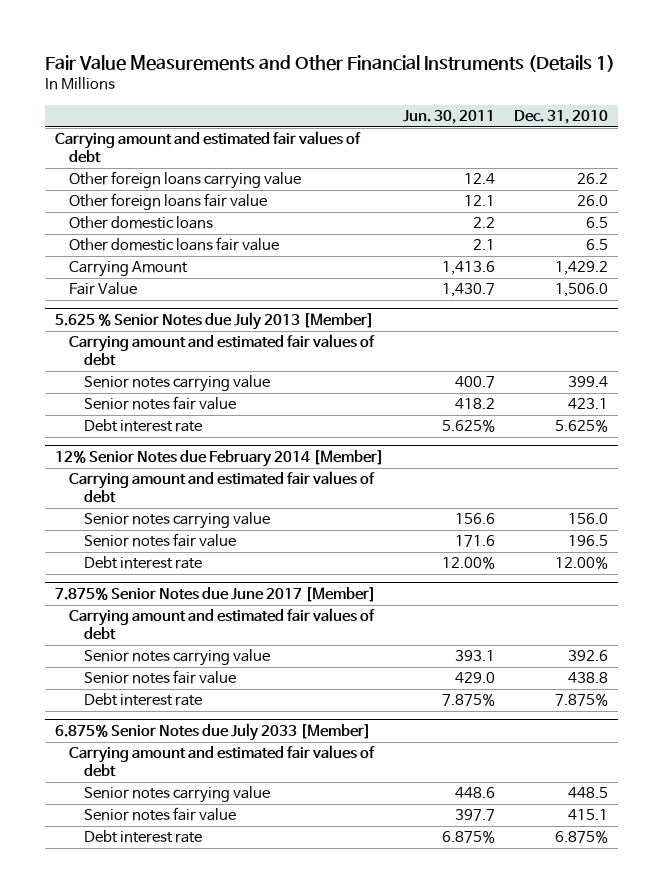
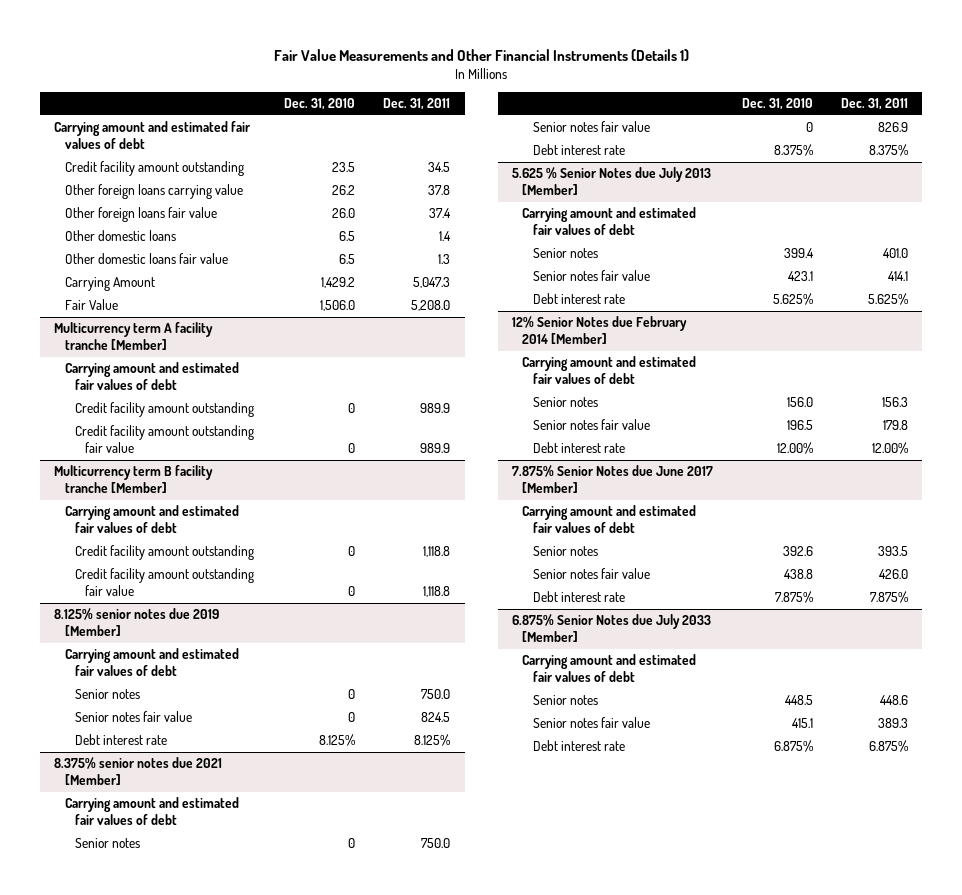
- | Jun. 30, 2011 | Dec. 31, 2010
+ | Dec. 31, 2010 | Dec. 31, 2011
+ Credit facility amount outstanding | 23.5 | 34.5
+ Multicurrency term A facility tranche [Member]
+ Carrying amount and estimated fair values of debt
+ Credit facility amount outstanding | 0 | 989.9
+ Credit facility amount outstanding fair value | 0 | 989.9
+ Multicurrency term B facility tranche [Member]
+ Carrying amount and estimated fair values of debt
+ Credit facility amount outstanding | 0 | 1,118.8
+ Credit facility amount outstanding fair value | 0 | 1,118.8
+ 8.125% senior notes due 2019 [Member]
+ Carrying amount and estimated fair values of debt
+ Senior notes | 0 | 750.0
+ Senior notes fair value | 0 | 824.5
+ Debt interest rate | 8.125% | 8.125%
+ 8.375% senior notes due 2021 [Member]
+ Carrying amount and estimated fair values of debt
+ Senior notes | 0 | 750.0
+ Senior notes fair value | 0 | 826.9
+ Debt interest rate | 8.375% | 8.375%
@ 5.625 % Senior Notes due July 2013 [Member]
- Senior notes carrying value | 400.7 | 399.4
+ Senior notes | 399.4 | 401.0
@ 12% Senior Notes due February 2014 [Member]
- Senior notes carrying value | 156.6 | 156.0
+ Senior notes | 156.0 | 156.3
@ 7.875% Senior Notes due June 2017 [Member]
- Senior notes carrying value | 393.1 | 392.6
+ Senior notes | 392.6 | 393.5
@ 6.875% Senior Notes due July 2033 [Member]
- Senior notes carrying value | 448.6 | 448.5
+ Senior notes | 448.5 | 448.6

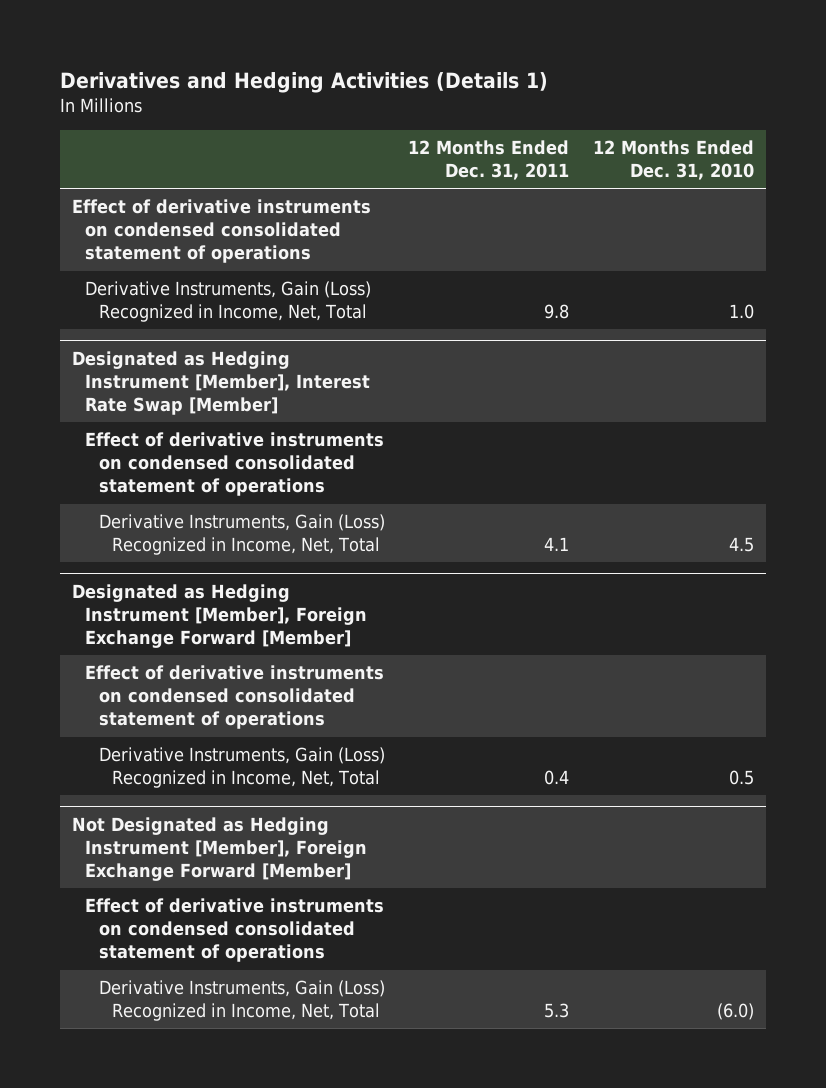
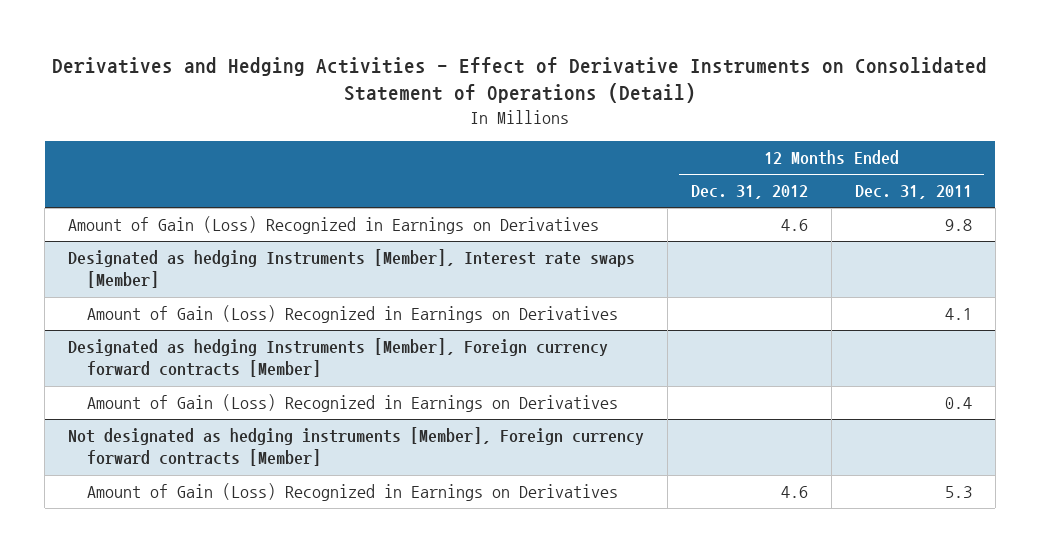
- Derivatives and Hedging Activities (Details 1)
+ Derivatives and Hedging Activities - Effect of Derivative Instruments on Consolidated Statement of Operations (Detail)
- | 12 Months Ended Dec. 31, 2011 | 12 Months Ended Dec. 31, 2010
+ | 12 Months Ended Dec. 31, 2012 | 12 Months Ended Dec. 31, 2011
- Effect of derivative instruments on condensed consolidated statement of operations
- Derivative Instruments, Gain (Loss) Recognized in Income, Net, Total | 9.8 | 1.0
- Designated as Hedging Instrument [Member], Interest Rate Swap [Member]
- Effect of derivative instruments on condensed consolidated statement of operations
- Derivative Instruments, Gain (Loss) Recognized in Income, Net, Total | 4.1 | 4.5
- Designated as Hedging Instrument [Member], Foreign Exchange Forward [Member]
- Effect of derivative instruments on condensed consolidated statement of operations
- Derivative Instruments, Gain (Loss) Recognized in Income, Net, Total | 0.4 | 0.5
- Not Designated as Hedging Instrument [Member], Foreign Exchange Forward [Member]
- Effect of derivative instruments on condensed consolidated statement of operations
- Derivative Instruments, Gain (Loss) Recognized in Income, Net, Total | 5.3 | (6.0)
+ Amount of Gain (Loss) Recognized in Earnings on Derivatives | 4.6 | 9.8
+ Designated as hedging Instruments [Member], Interest rate swaps [Member]
+ Amount of Gain (Loss) Recognized in Earnings on Derivatives | | 4.1
+ Designated as hedging Instruments [Member], Foreign currency forward contracts [Member]
+ Amount of Gain (Loss) Recognized in Earnings on Derivatives | | 0.4
+ Not designated as hedging instruments [Member], Foreign currency forward contracts [Member]
+ Amount of Gain (Loss) Recognized in Earnings on Derivatives | 4.6 | 5.3

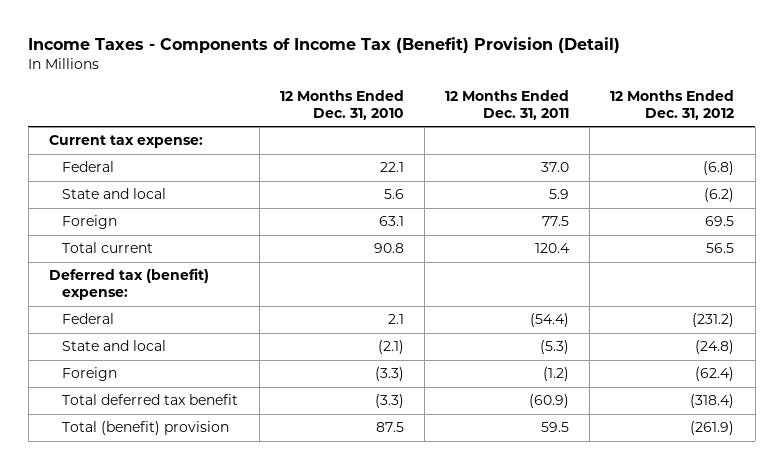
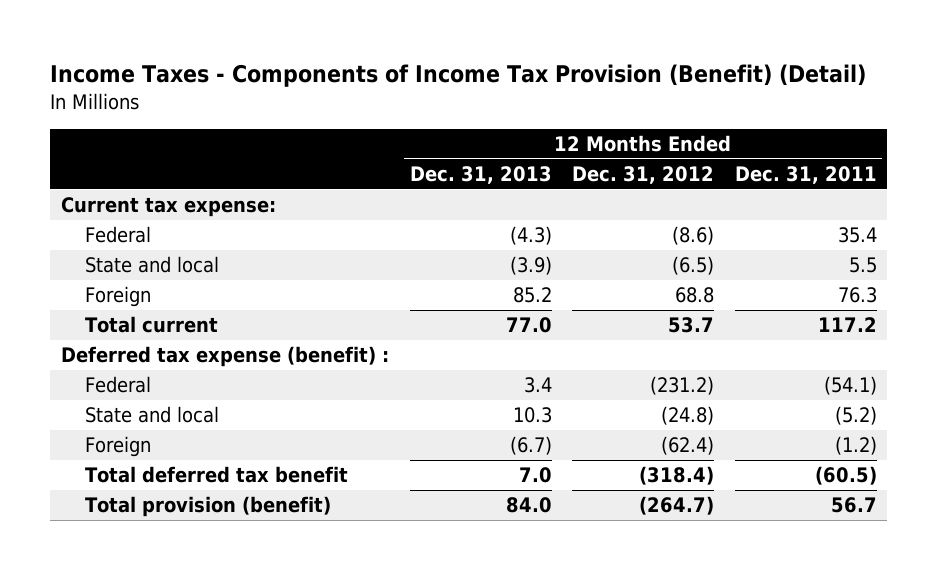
- Income Taxes - Components of Income Tax (Benefit) Provision (Detail)
+ Income Taxes - Components of Income Tax Provision (Benefit) (Detail)
- | 12 Months Ended Dec. 31, 2010 | 12 Months Ended Dec. 31, 2011 | 12 Months Ended Dec. 31, 2012
+ | 12 Months Ended Dec. 31, 2013 | 12 Months Ended Dec. 31, 2012 | 12 Months Ended Dec. 31, 2011
- Federal | 22.1 | 37.0 | (6.8)
- State and local | 5.6 | 5.9 | (6.2)
- Foreign | 63.1 | 77.5 | 69.5
- Total current | 90.8 | 120.4 | 56.5
- Deferred tax (benefit) expense:
- Federal | 2.1 | (54.4) | (231.2)
- State and local | (2.1) | (5.3) | (24.8)
+ Federal | (4.3) | (8.6) | 35.4
+ State and local | (3.9) | (6.5) | 5.5
+ Foreign | 85.2 | 68.8 | 76.3
+ Total current | 77.0 | 53.7 | 117.2
+ Deferred tax expense (benefit) :
+ Federal | 3.4 | (231.2) | (54.1)
+ State and local | 10.3 | (24.8) | (5.2)
- Total deferred tax benefit | (3.3) | (60.9) | (318.4)
- Total (benefit) provision | 87.5 | 59.5 | (261.9)
+ Total deferred tax benefit | 7.0 | (318.4) | (60.5)
+ Total provision (benefit) | 84.0 | (264.7) | 56.7

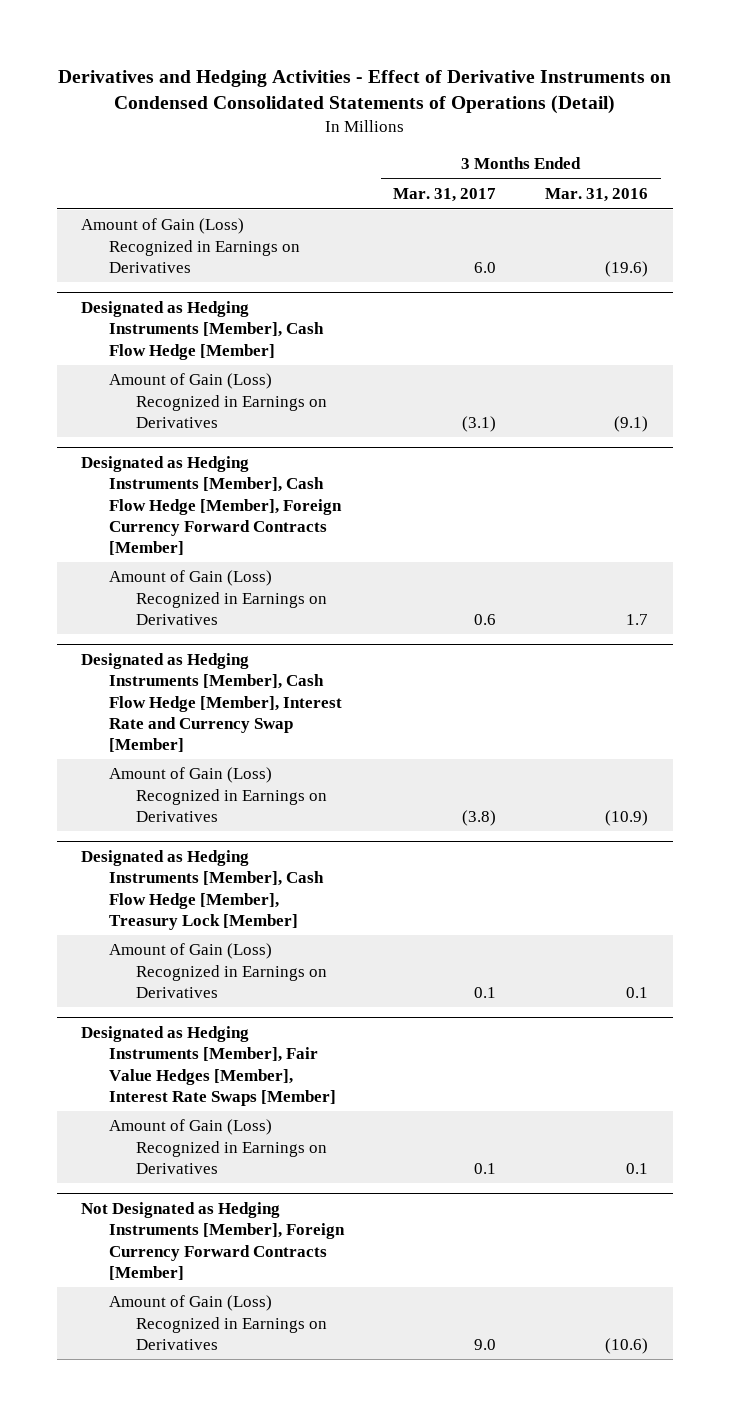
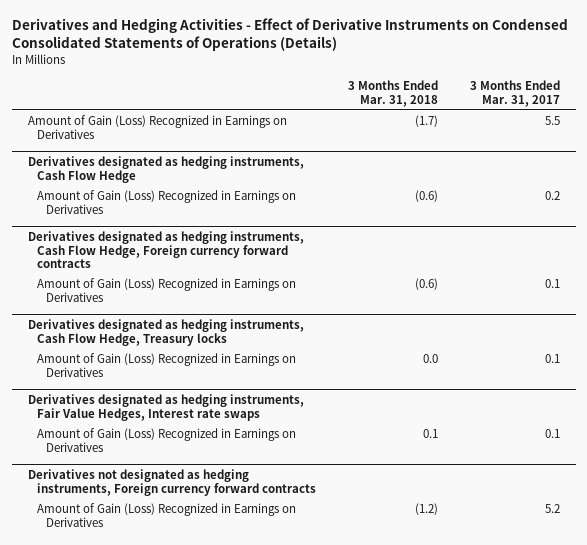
- Derivatives and Hedging Activities - Effect of Derivative Instruments on Condensed Consolidated Statements of Operations (Detail)
+ Derivatives and Hedging Activities - Effect of Derivative Instruments on Condensed Consolidated Statements of Operations (Details)
- | 3 Months Ended Mar. 31, 2017 | 3 Months Ended Mar. 31, 2016
+ | 3 Months Ended Mar. 31, 2018 | 3 Months Ended Mar. 31, 2017
- Amount of Gain (Loss) Recognized in Earnings on Derivatives | 6.0 | (19.6)
- Designated as Hedging Instruments [Member], Cash Flow Hedge [Member]
- Amount of Gain (Loss) Recognized in Earnings on Derivatives | (3.1) | (9.1)
- Designated as Hedging Instruments [Member], Cash Flow Hedge [Member], Foreign Currency Forward Contracts [Member]
- Amount of Gain (Loss) Recognized in Earnings on Derivatives | 0.6 | 1.7
- Designated as Hedging Instruments [Member], Cash Flow Hedge [Member], Interest Rate and Currency Swap [Member]
- Amount of Gain (Loss) Recognized in Earnings on Derivatives | (3.8) | (10.9)
- Designated as Hedging Instruments [Member], Cash Flow Hedge [Member], Treasury Lock [Member]
+ Amount of Gain (Loss) Recognized in Earnings on Derivatives | (1.7) | 5.5
+ Derivatives designated as hedging instruments, Cash Flow Hedge
+ Amount of Gain (Loss) Recognized in Earnings on Derivatives | (0.6) | 0.2
+ Derivatives designated as hedging instruments, Cash Flow Hedge, Foreign currency forward contracts
- Designated as Hedging Instruments [Member], Fair Value Hedges [Member], Interest Rate Swaps [Member]
+ Derivatives designated as hedging instruments, Cash Flow Hedge, Treasury locks
- Not Designated as Hedging Instruments [Member], Foreign Currency Forward Contracts [Member]
- Amount of Gain (Loss) Recognized in Earnings on Derivatives | 9.0 | (10.6)
+ Derivatives designated as hedging instruments, Fair Value Hedges, Interest rate swaps
+ Amount of Gain (Loss) Recognized in Earnings on Derivatives | 0.1 | 0.1
+ Derivatives not designated as hedging instruments, Foreign currency forward contracts
+ Amount of Gain (Loss) Recognized in Earnings on Derivatives | (1.2) | 5.2

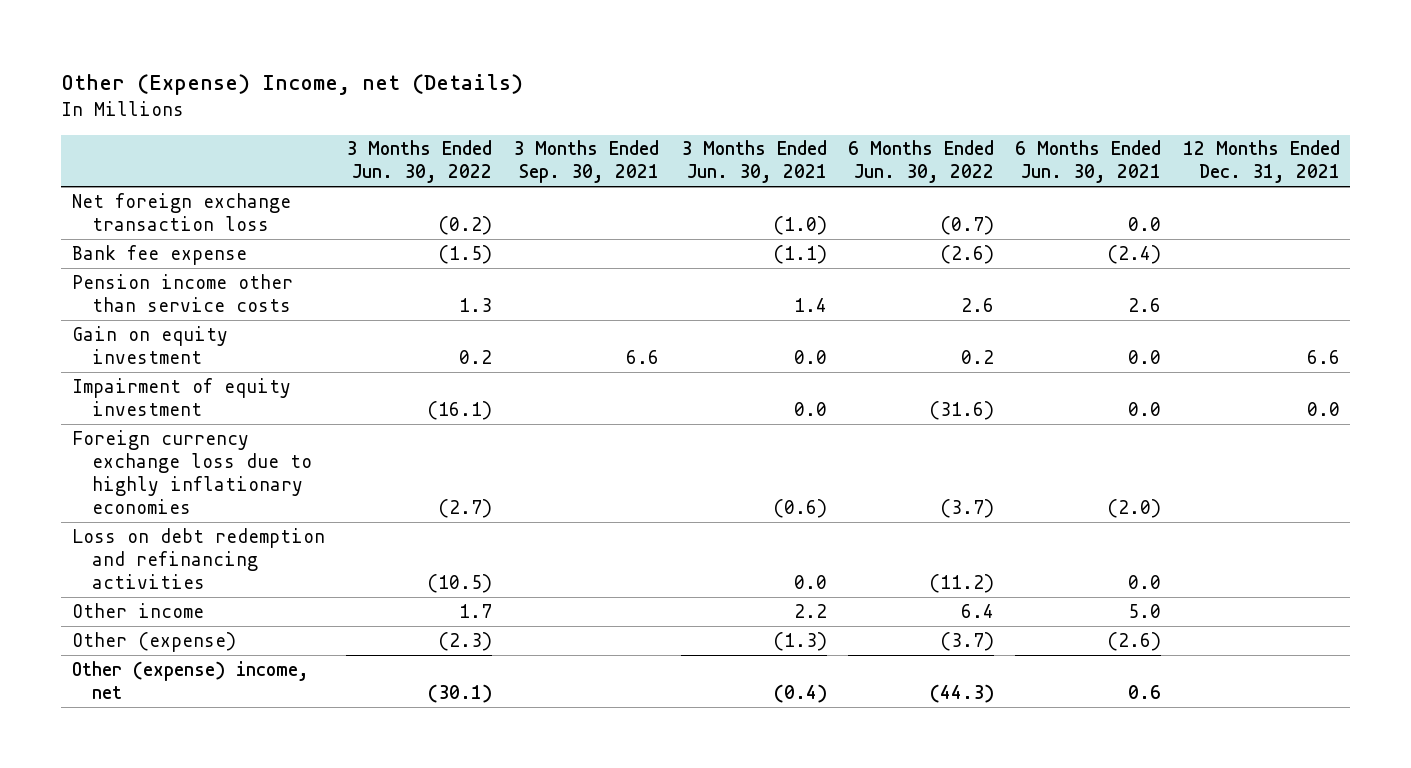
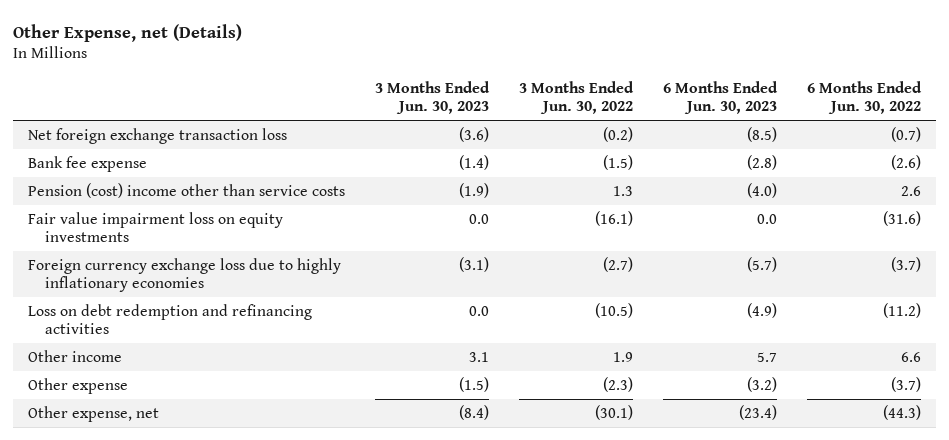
- Other (Expense) Income, net (Details)
+ Other Expense, net (Details)
- | 3 Months Ended Jun. 30, 2022 | 3 Months Ended Sep. 30, 2021 | 3 Months Ended Jun. 30, 2021 | 6 Months Ended Jun. 30, 2022 | 6 Months Ended Jun. 30, 2021 | 12 Months Ended Dec. 31, 2021
+ | 3 Months Ended Jun. 30, 2023 | 3 Months Ended Jun. 30, 2022 | 6 Months Ended Jun. 30, 2023 | 6 Months Ended Jun. 30, 2022
- Pension income other than service costs | 1.3 | | 1.4 | 2.6 | 2.6 |
- Gain on equity investment | 0.2 | 6.6 | 0.0 | 0.2 | 0.0 | 6.6
- Impairment of equity investment | (16.1) | | 0.0 | (31.6) | 0.0 | 0.0
+ Pension (cost) income other than service costs | (1.9) | 1.3 | (4.0) | 2.6
+ Fair value impairment loss on equity investments | 0.0 | (16.1) | 0.0 | (31.6)
- Other income | 1.7 | | 2.2 | 6.4 | 5.0 |
- Other (expense) | (2.3) | | (1.3) | (3.7) | (2.6) |
- Other (expense) income, net | (30.1) | | (0.4) | (44.3) | 0.6 |
+ Other income | 3.1 | 1.9 | 5.7 | 6.6
+ Other expense | (1.5) | (2.3) | (3.2) | (3.7)
+ Other expense, net | (8.4) | (30.1) | (23.4) | (44.3)

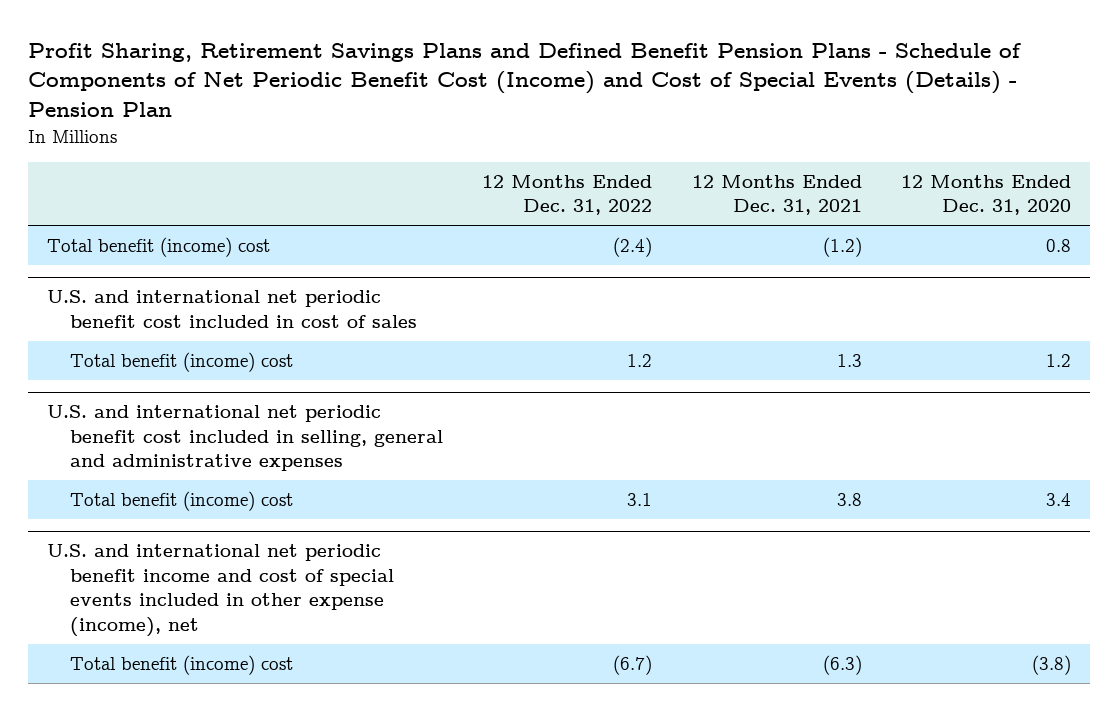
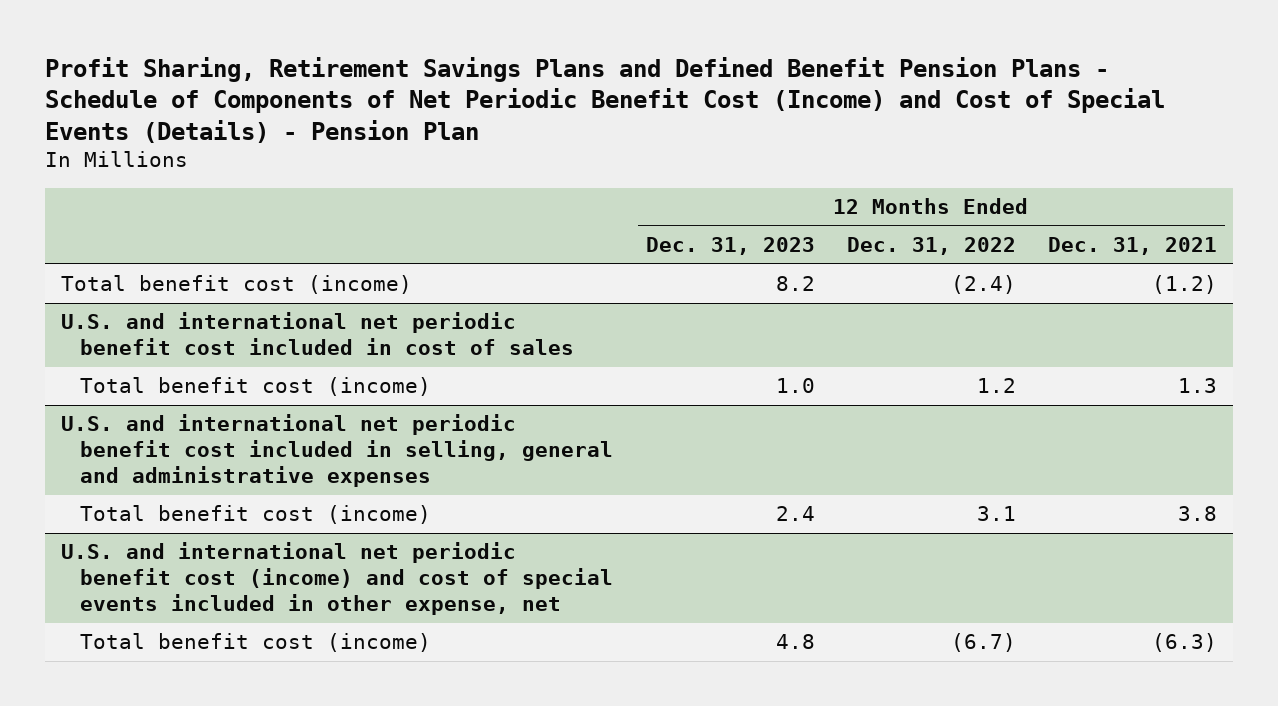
- | 12 Months Ended Dec. 31, 2022 | 12 Months Ended Dec. 31, 2021 | 12 Months Ended Dec. 31, 2020
+ | 12 Months Ended Dec. 31, 2023 | 12 Months Ended Dec. 31, 2022 | 12 Months Ended Dec. 31, 2021
- Total benefit (income) cost | (2.4) | (1.2) | 0.8
+ Total benefit cost (income) | 8.2 | (2.4) | (1.2)
@ U.S. and international net periodic benefit cost included in cost of sales
- Total benefit (income) cost | 1.2 | 1.3 | 1.2
+ Total benefit cost (income) | 1.0 | 1.2 | 1.3
@ U.S. and international net periodic benefit cost included in selling, general and administrative expenses
- Total benefit (income) cost | 3.1 | 3.8 | 3.4
- U.S. and international net periodic benefit income and cost of special events included in other expense (income), net
- Total benefit (income) cost | (6.7) | (6.3) | (3.8)
@ U.S. and international net periodic benefit cost included in selling, general and administrative expenses
+ Total benefit cost (income) | 2.4 | 3.1 | 3.8
+ U.S. and international net periodic benefit cost (income) and cost of special events included in other expense, net
+ Total benefit cost (income) | 4.8 | (6.7) | (6.3)

